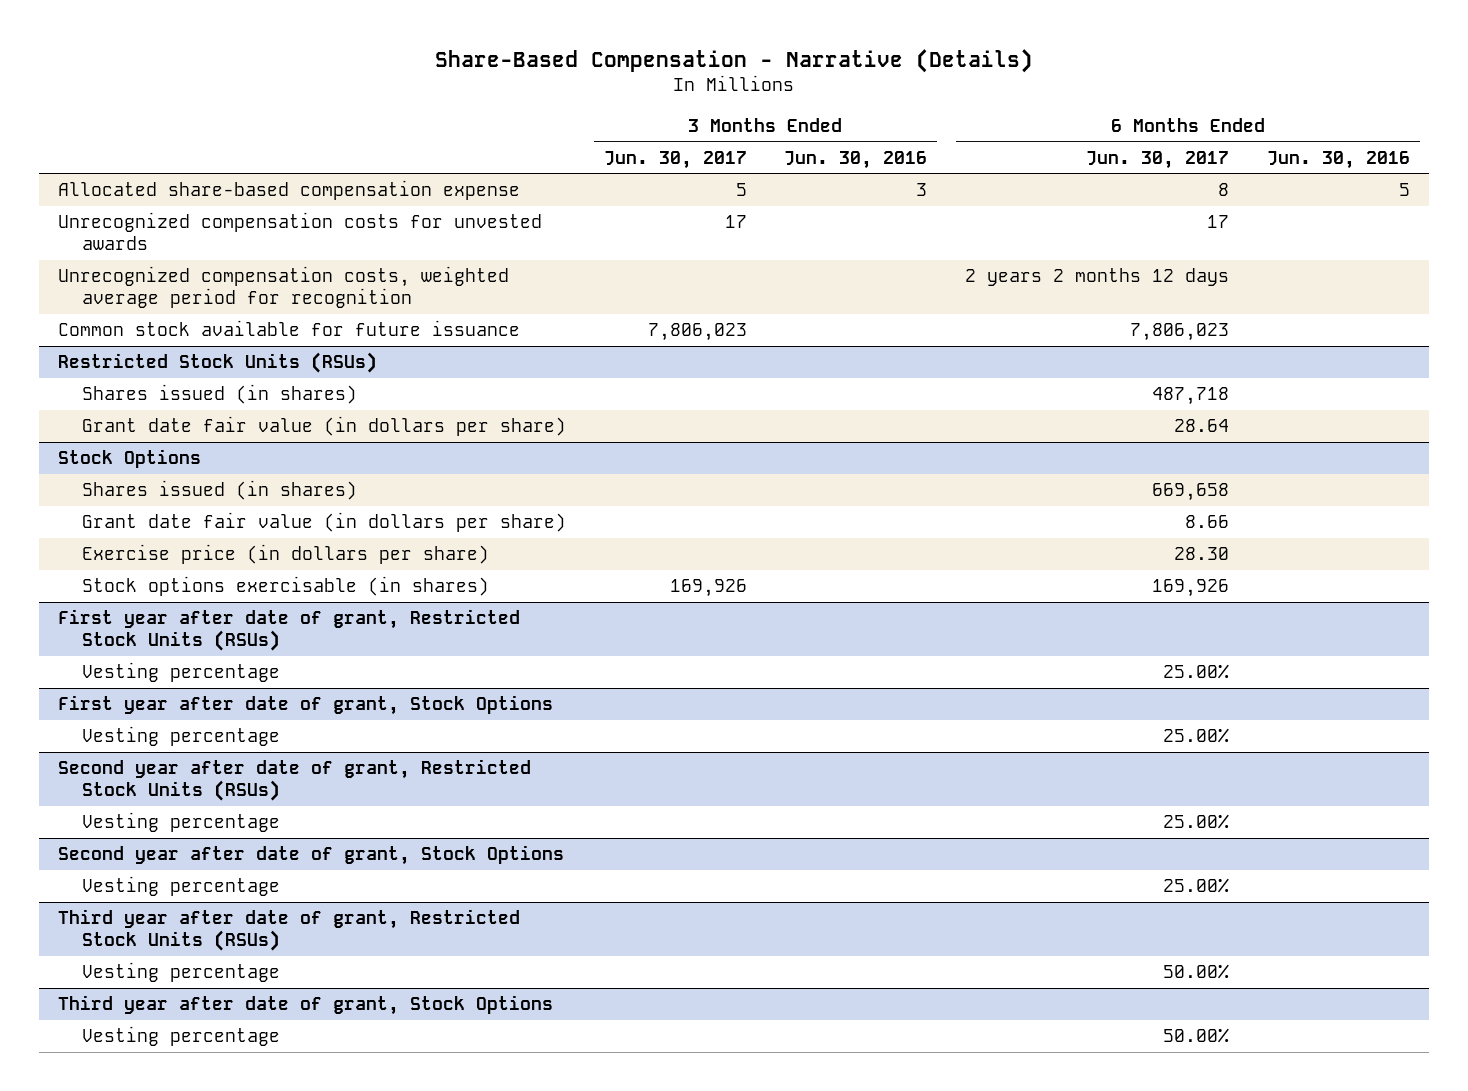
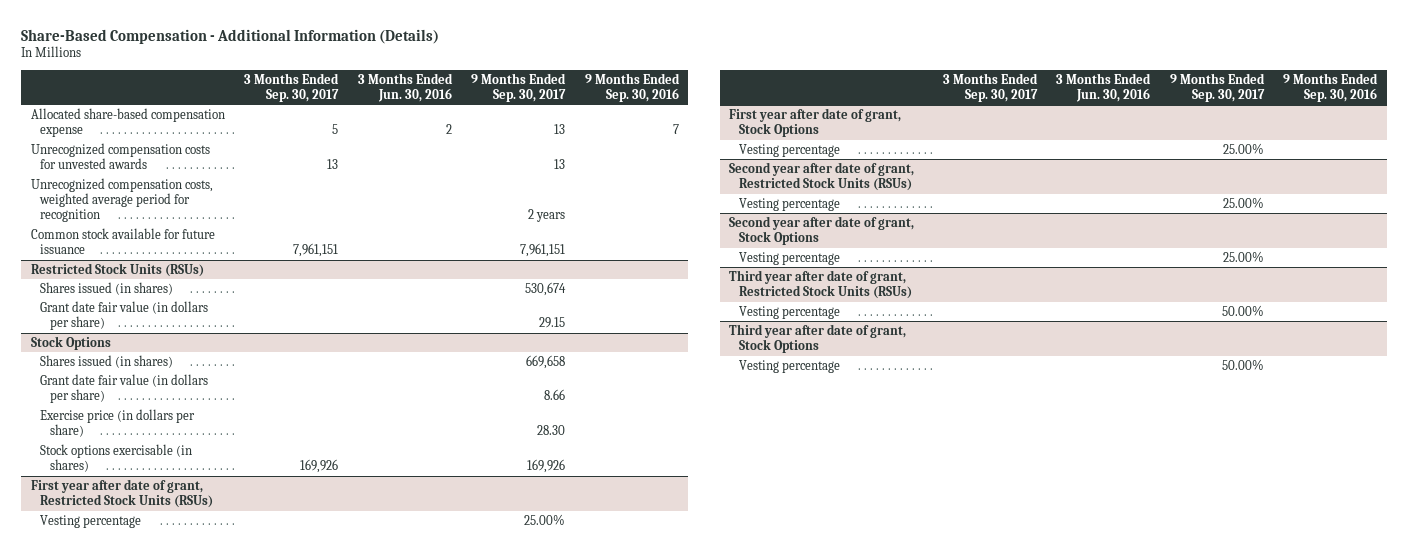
- Share-Based Compensation - Narrative (Details)
+ Share-Based Compensation - Additional Information (Details)
- | 3 Months Ended Jun. 30, 2017 | 3 Months Ended Jun. 30, 2016 | 6 Months Ended Jun. 30, 2017 | 6 Months Ended Jun. 30, 2016
+ | 3 Months Ended Sep. 30, 2017 | 3 Months Ended Jun. 30, 2016 | 9 Months Ended Sep. 30, 2017 | 9 Months Ended Sep. 30, 2016
- Allocated share-based compensation expense | 5 | 3 | 8 | 5
+ Allocated share-based compensation expense | 5 | 2 | 13 | 7

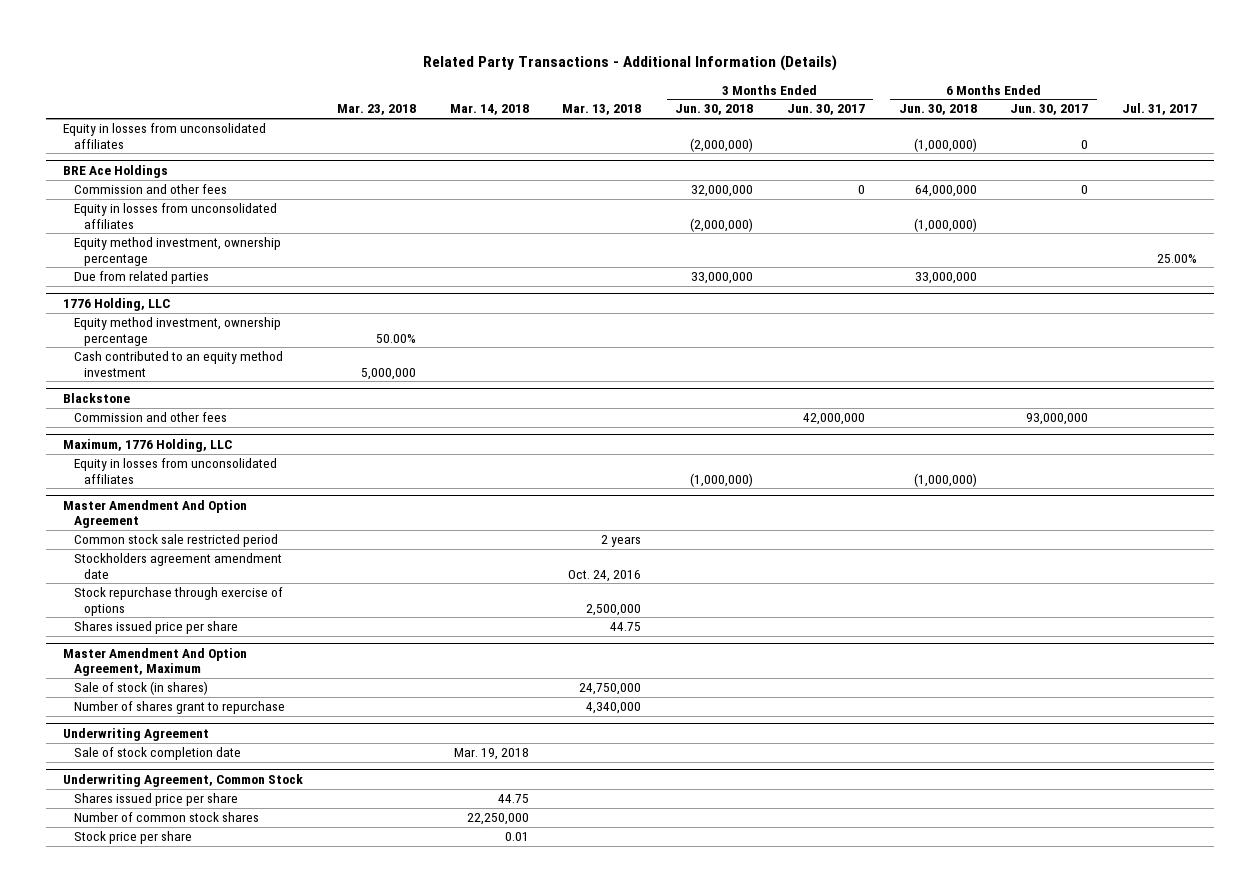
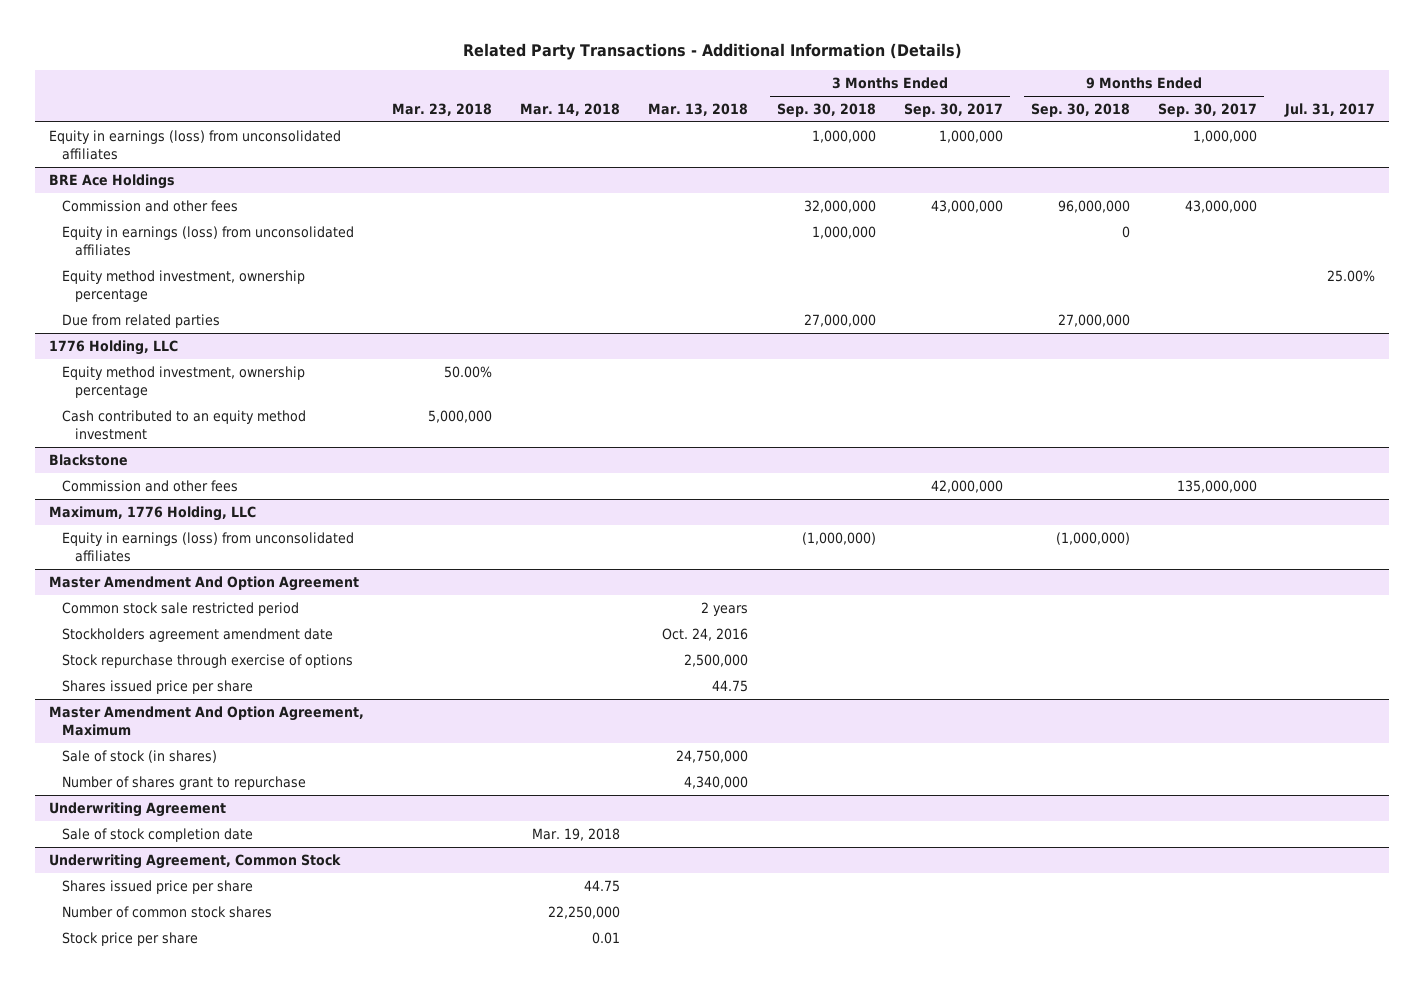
- | Mar. 23, 2018 | Mar. 14, 2018 | Mar. 13, 2018 | 3 Months Ended Jun. 30, 2018 | 3 Months Ended Jun. 30, 2017 | 6 Months Ended Jun. 30, 2018 | 6 Months Ended Jun. 30, 2017 | Jul. 31, 2017
+ | Mar. 23, 2018 | Mar. 14, 2018 | Mar. 13, 2018 | 3 Months Ended Sep. 30, 2018 | 3 Months Ended Sep. 30, 2017 | 9 Months Ended Sep. 30, 2018 | 9 Months Ended Sep. 30, 2017 | Jul. 31, 2017
- Equity in losses from unconsolidated affiliates | | | | (2,000,000) | | (1,000,000) | 0 |
+ Equity in earnings (loss) from unconsolidated affiliates | | | | 1,000,000 | 1,000,000 | | 1,000,000 |
@ BRE Ace Holdings
- Equity in losses from unconsolidated affiliates | | | | (2,000,000) | | (1,000,000) | |
+ Equity in earnings (loss) from unconsolidated affiliates | | | | 1,000,000 | | 0 | |
@ Maximum, 1776 Holding, LLC
- Equity in losses from unconsolidated affiliates | | | | (1,000,000) | | (1,000,000) | |
+ Equity in earnings (loss) from unconsolidated affiliates | | | | (1,000,000) | | (1,000,000) | |

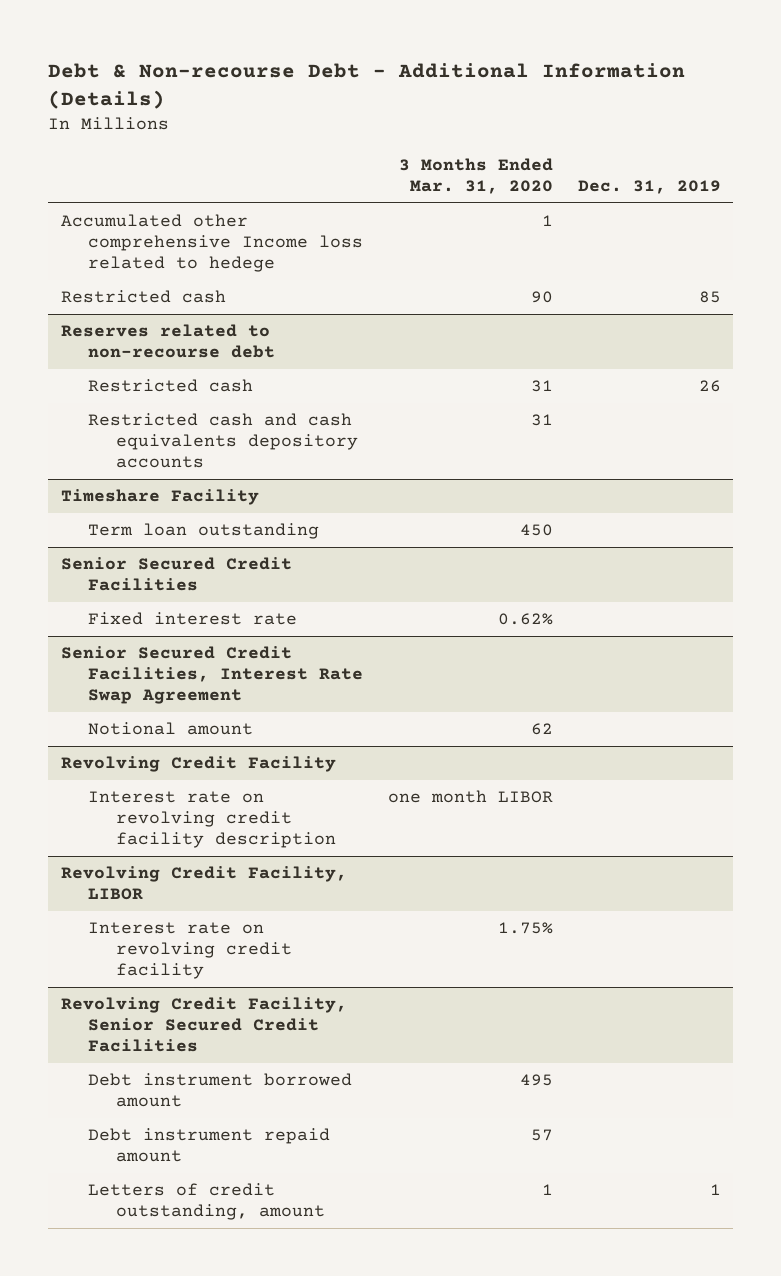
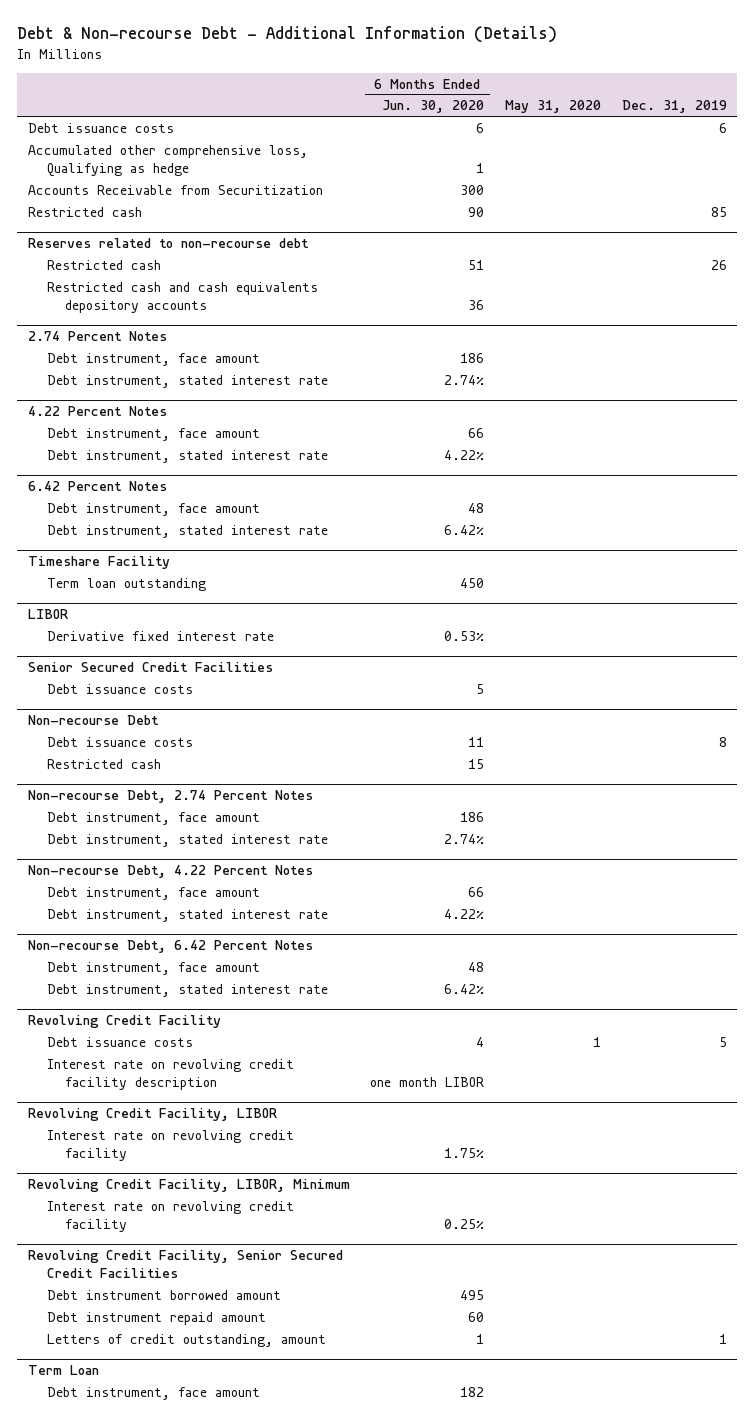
- | 3 Months Ended Mar. 31, 2020 | Dec. 31, 2019
+ | 6 Months Ended Jun. 30, 2020 | May 31, 2020 | Dec. 31, 2019
- Accumulated other comprehensive Income loss related to hedege | 1 |
+ Debt issuance costs | 6 | | 6
+ Accumulated other comprehensive loss, Qualifying as hedge | 1 | |
+ Accounts Receivable from Securitization | 300 | |
+ 2.74 Percent Notes
+ Debt instrument, face amount | 186 | |
+ Debt instrument, stated interest rate | 2.74% | |
+ 4.22 Percent Notes
+ Debt instrument, face amount | 66 | |
+ Debt instrument, stated interest rate | 4.22% | |
+ 6.42 Percent Notes
+ Debt instrument, face amount | 48 | |
+ Debt instrument, stated interest rate | 6.42% | |
+ LIBOR
+ Derivative fixed interest rate | 0.53% | |
@ Senior Secured Credit Facilities
- Fixed interest rate | 0.62% |
- Senior Secured Credit Facilities, Interest Rate Swap Agreement
- Notional amount | 62 |
@ Senior Secured Credit Facilities
+ Debt issuance costs | 5 | |
+ Non-recourse Debt
+ Debt issuance costs | 11 | | 8
+ Restricted cash | 15 | |
+ Non-recourse Debt, 2.74 Percent Notes
+ Debt instrument, face amount | 186 | |
+ Debt instrument, stated interest rate | 2.74% | |
+ Non-recourse Debt, 4.22 Percent Notes
+ Debt instrument, face amount | 66 | |
+ Debt instrument, stated interest rate | 4.22% | |
+ Non-recourse Debt, 6.42 Percent Notes
+ Debt instrument, face amount | 48 | |
+ Debt instrument, stated interest rate | 6.42% | |
@ Revolving Credit Facility
+ Debt issuance costs | 4 | 1 | 5
+ Revolving Credit Facility, LIBOR, Minimum
+ Interest rate on revolving credit facility | 0.25% | |
+ Term Loan
+ Debt instrument, face amount | 182 | |

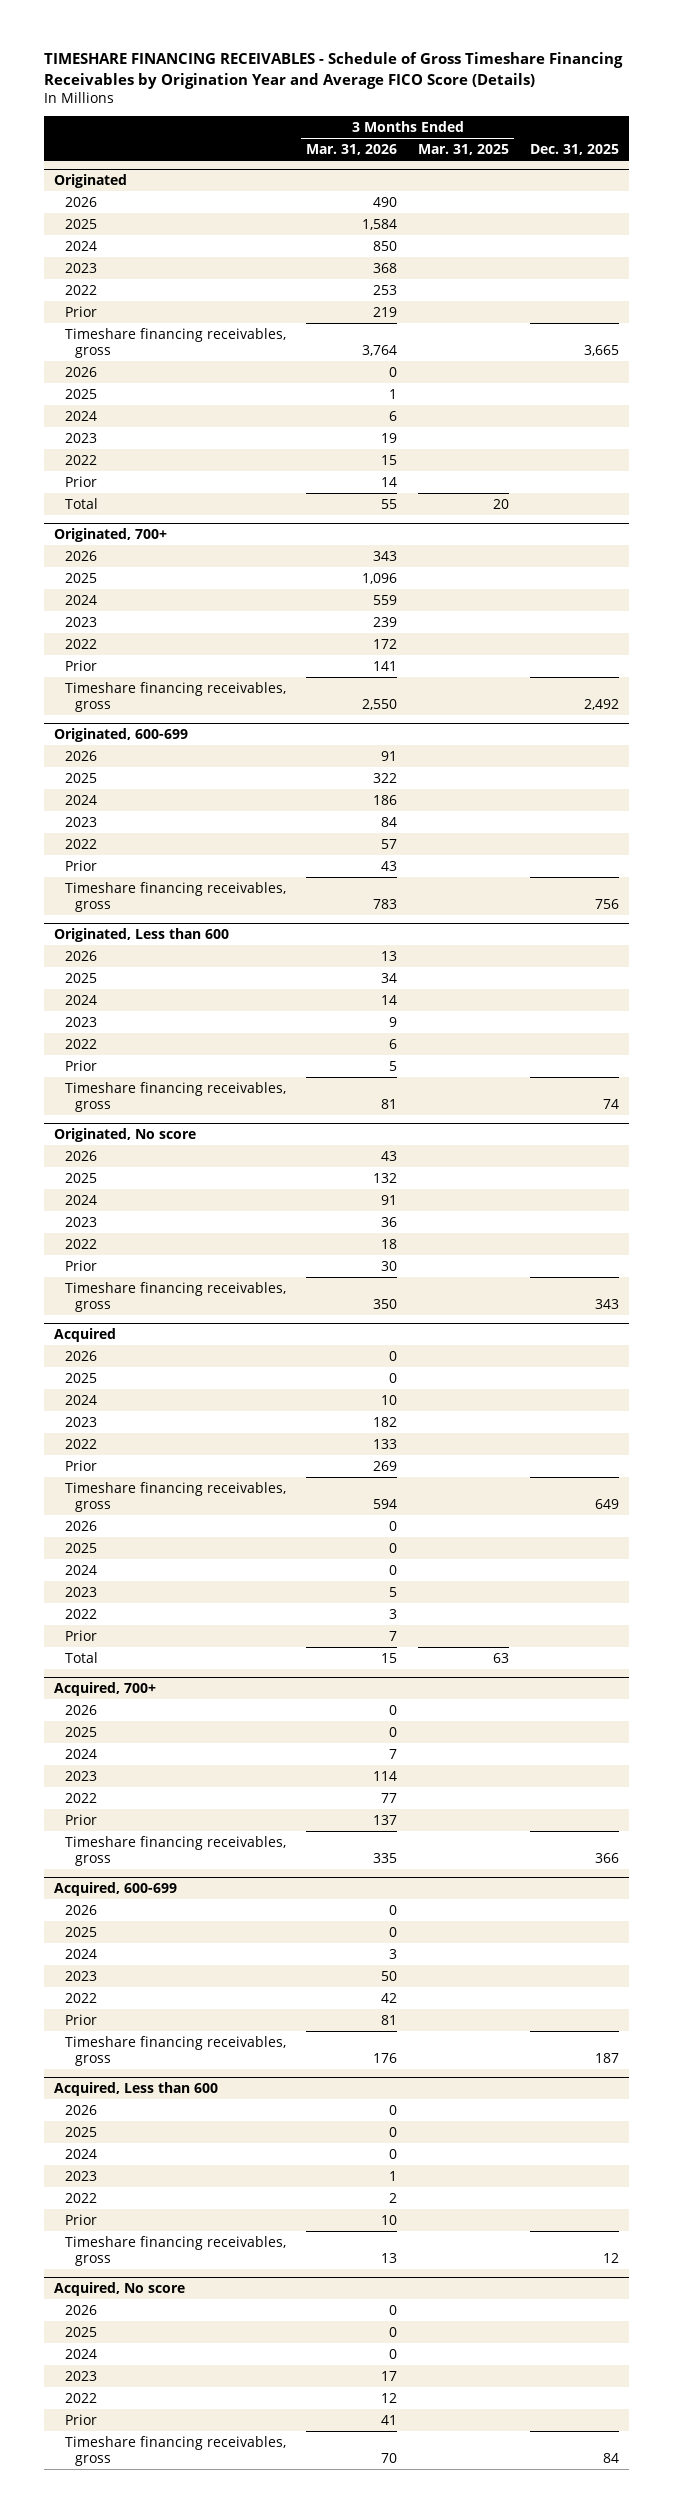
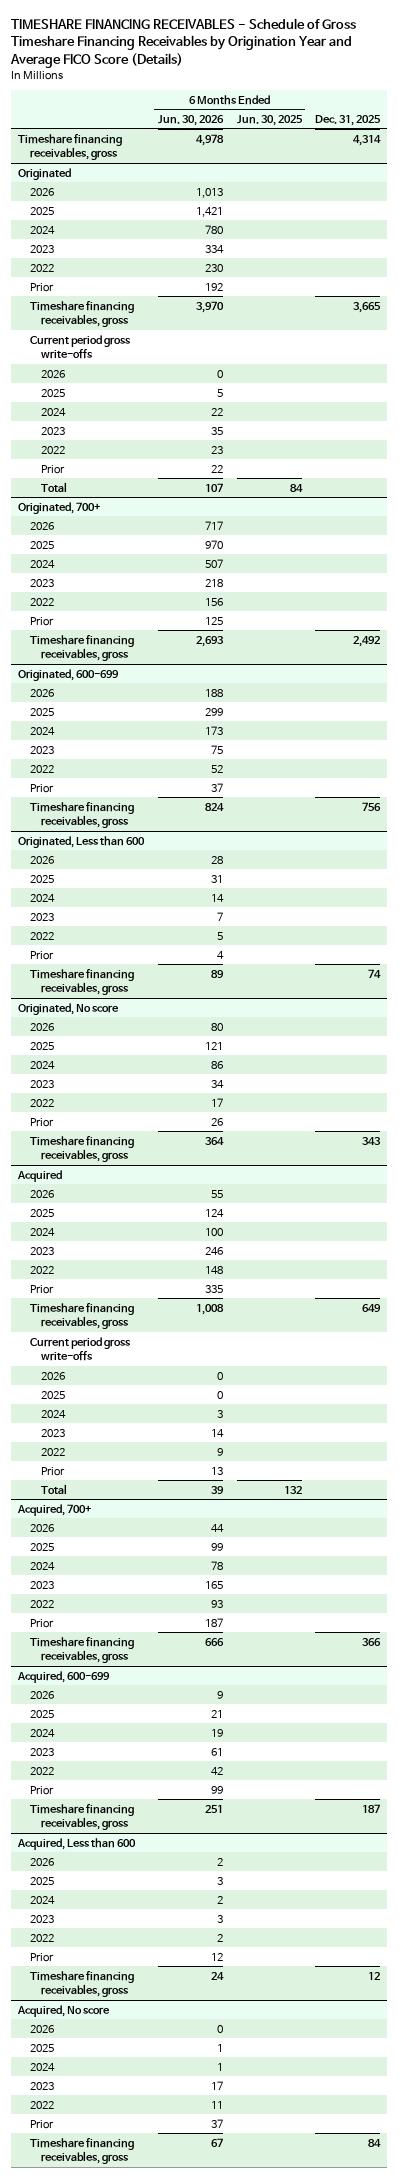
- | 3 Months Ended Mar. 31, 2026 | 3 Months Ended Mar. 31, 2025 | Dec. 31, 2025
+ | 6 Months Ended Jun. 30, 2026 | 6 Months Ended Jun. 30, 2025 | Dec. 31, 2025
+ Timeshare financing receivables, gross | 4,978 | | 4,314
@ Originated
+ Current period gross write-offs
@ Acquired
+ Current period gross write-offs

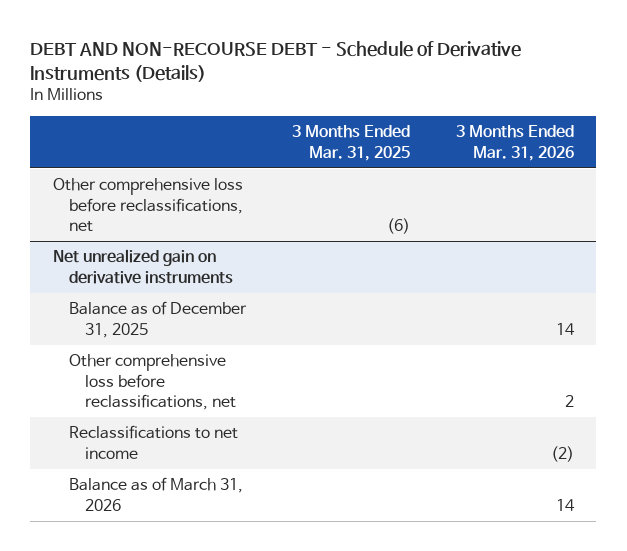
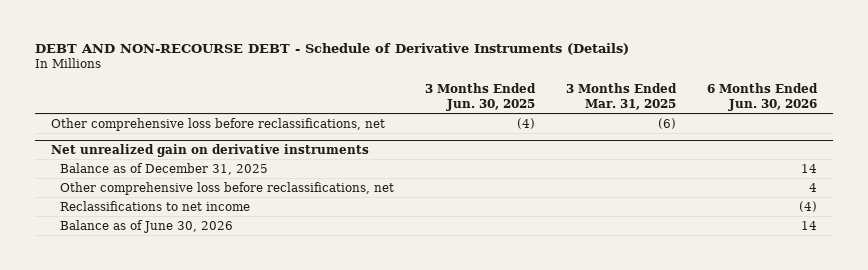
- | 3 Months Ended Mar. 31, 2025 | 3 Months Ended Mar. 31, 2026
+ | 3 Months Ended Jun. 30, 2025 | 3 Months Ended Mar. 31, 2025 | 6 Months Ended Jun. 30, 2026
@ Net unrealized gain on derivative instruments
- Balance as of March 31, 2026 | | 14
+ Balance as of June 30, 2026 | | | 14

